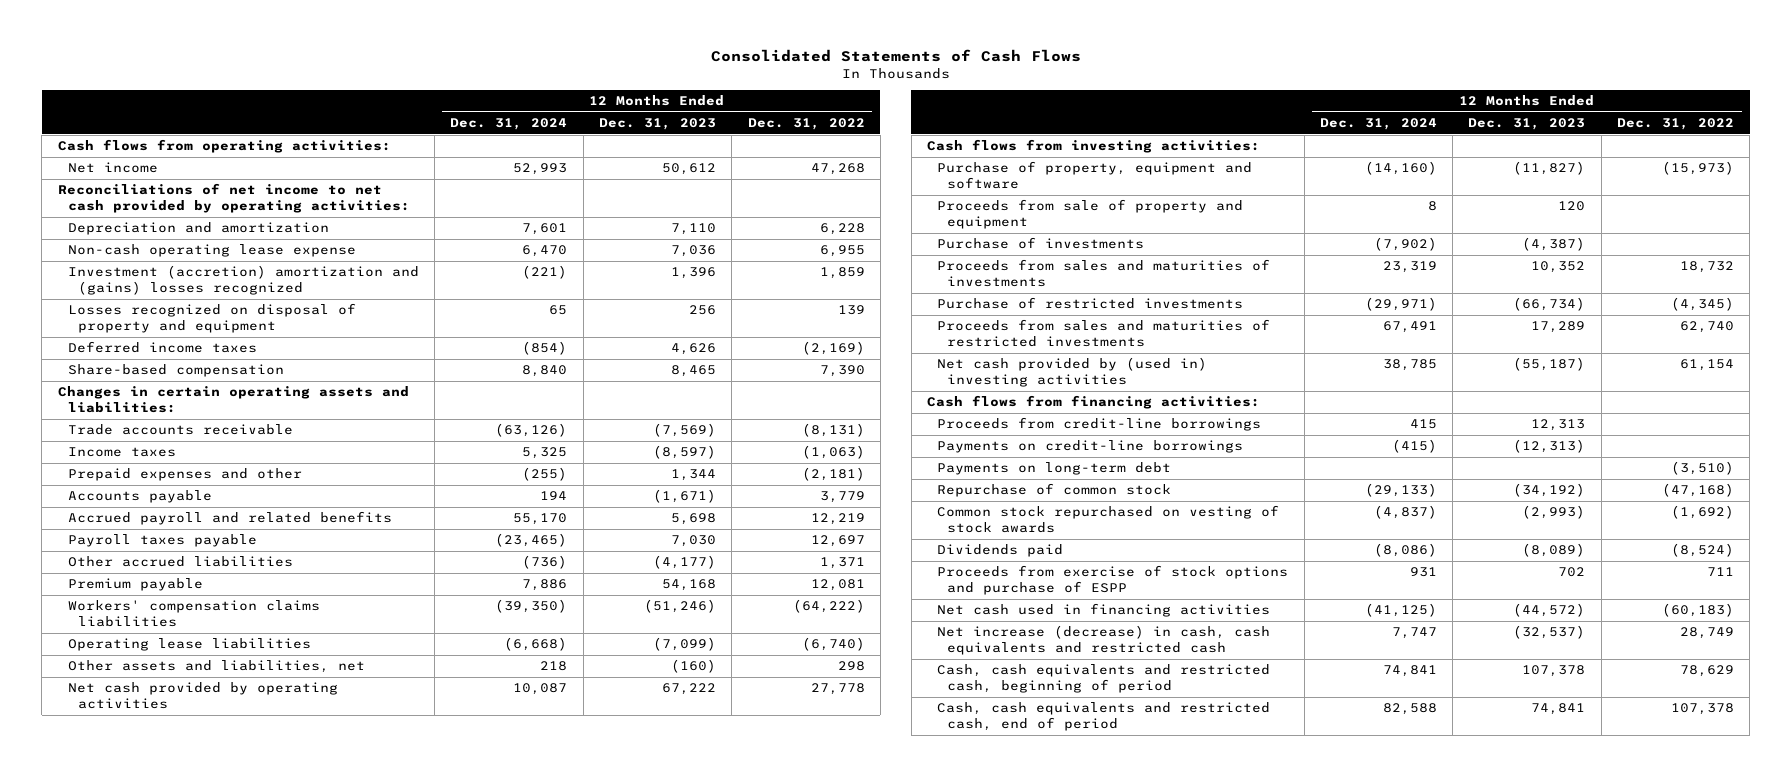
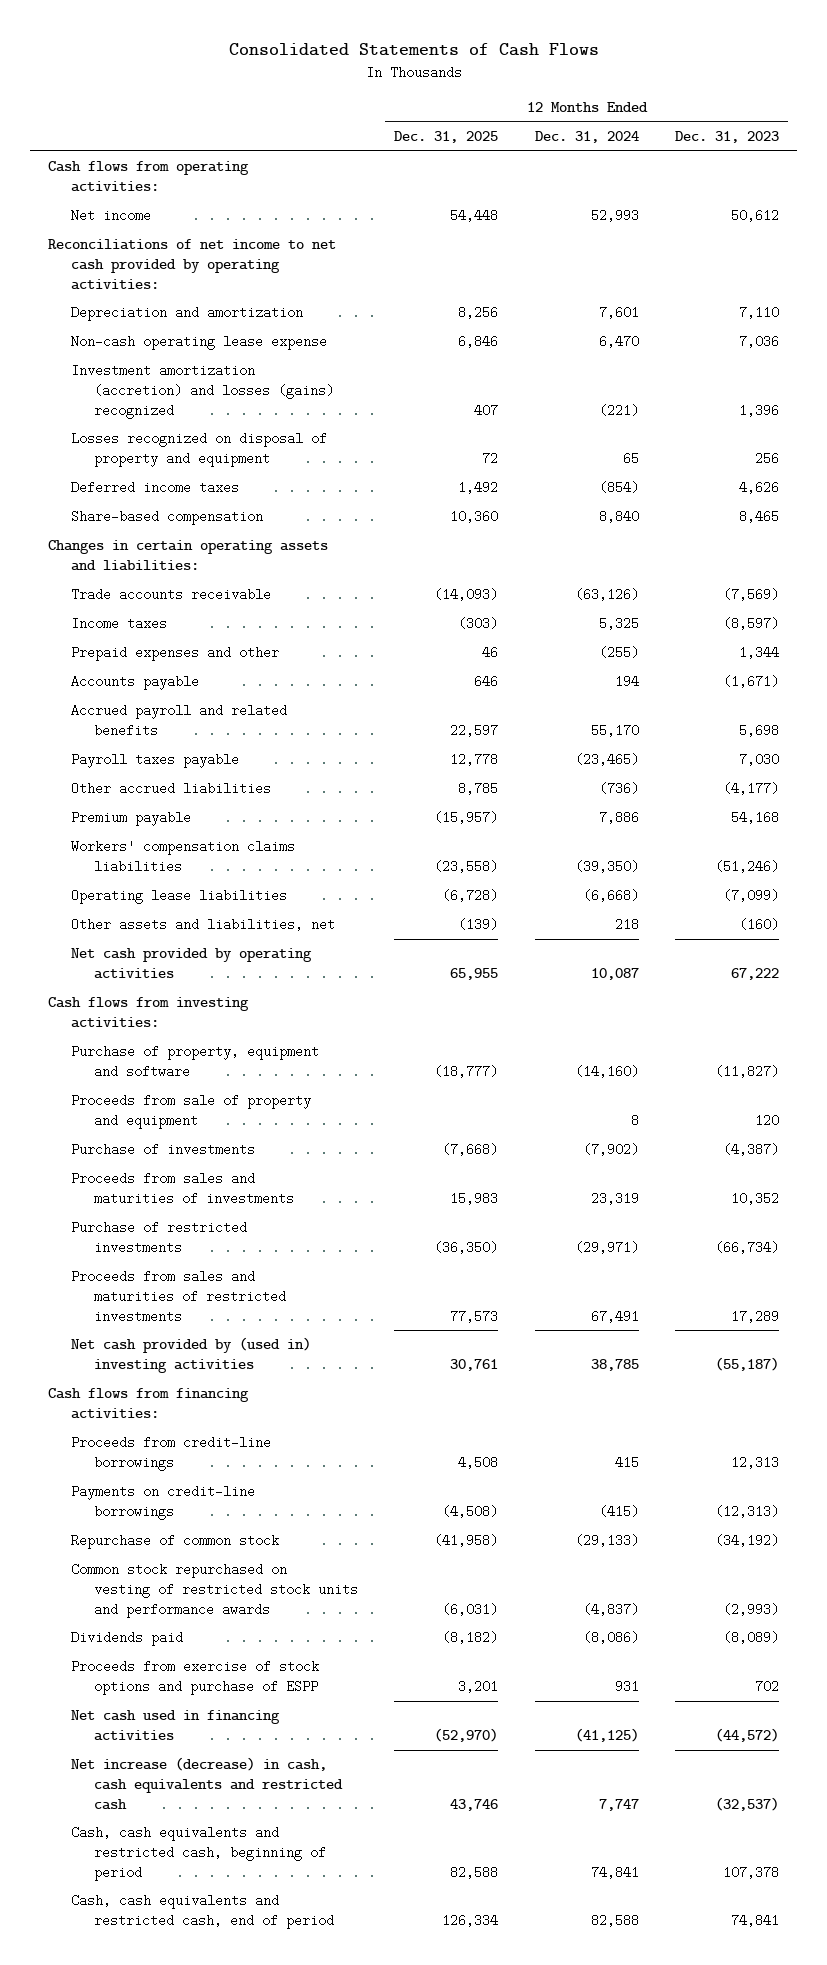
- | 12 Months Ended Dec. 31, 2024 | 12 Months Ended Dec. 31, 2023 | 12 Months Ended Dec. 31, 2022
+ | 12 Months Ended Dec. 31, 2025 | 12 Months Ended Dec. 31, 2024 | 12 Months Ended Dec. 31, 2023
- Investment (accretion) amortization and (gains) losses recognized | (221) | 1,396 | 1,859
+ Investment amortization (accretion) and losses (gains) recognized | 407 | (221) | 1,396
- Payments on long-term debt | | | (3,510)
- Common stock repurchased on vesting of stock awards | (4,837) | (2,993) | (1,692)
+ Common stock repurchased on vesting of restricted stock units and performance awards | (6,031) | (4,837) | (2,993)

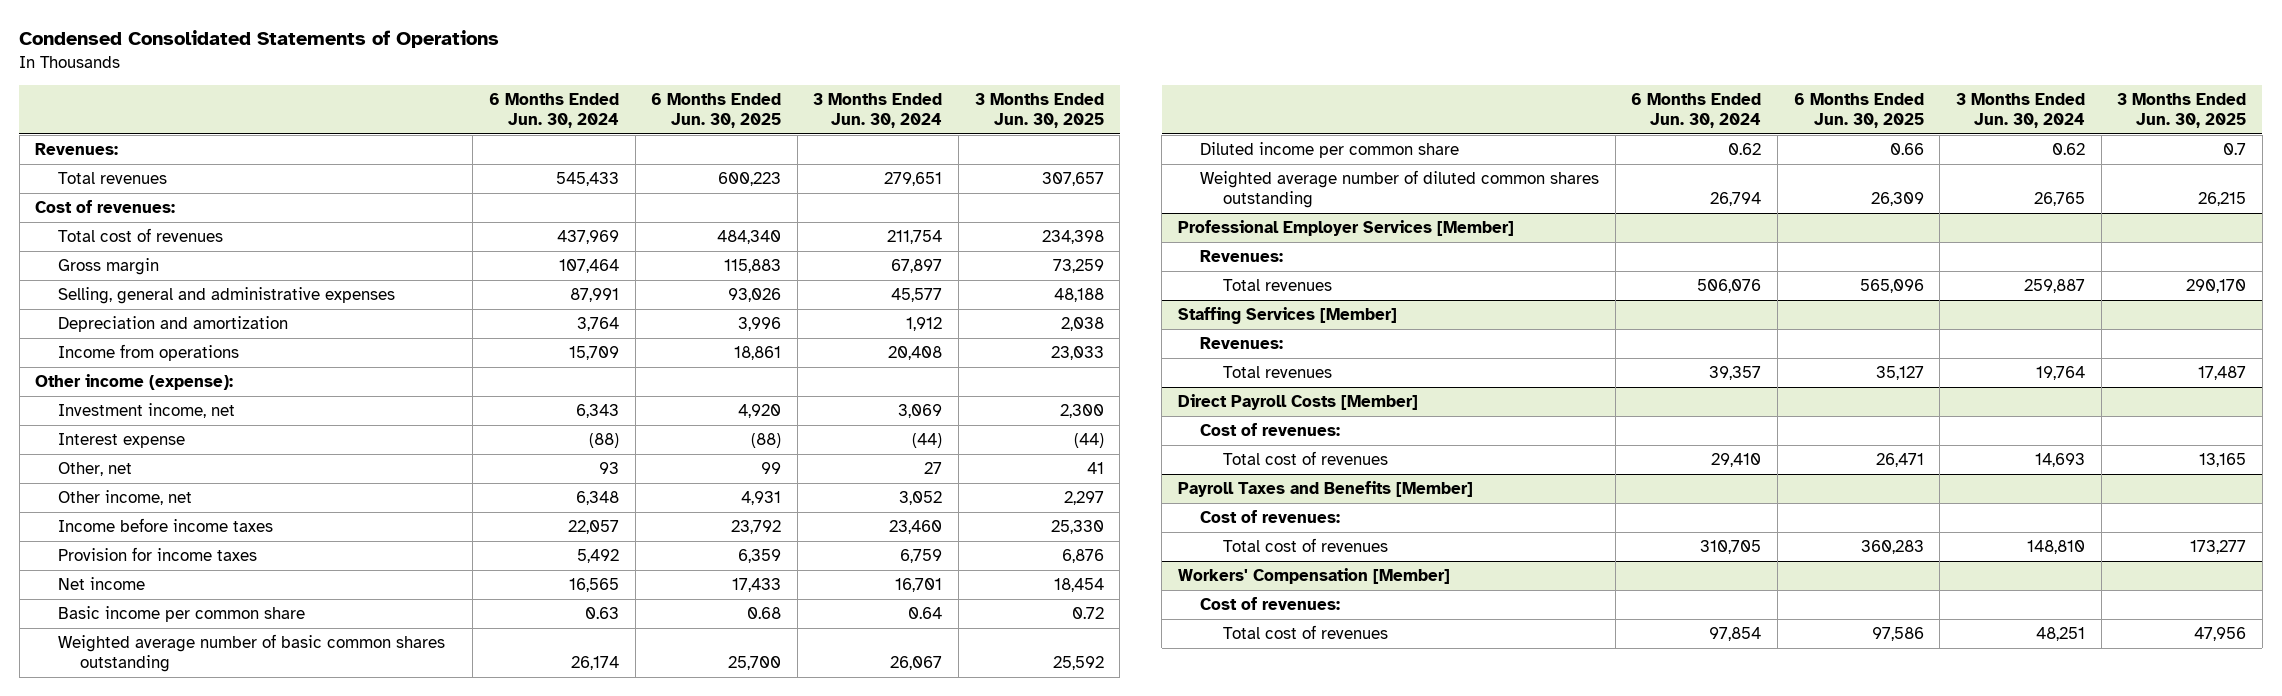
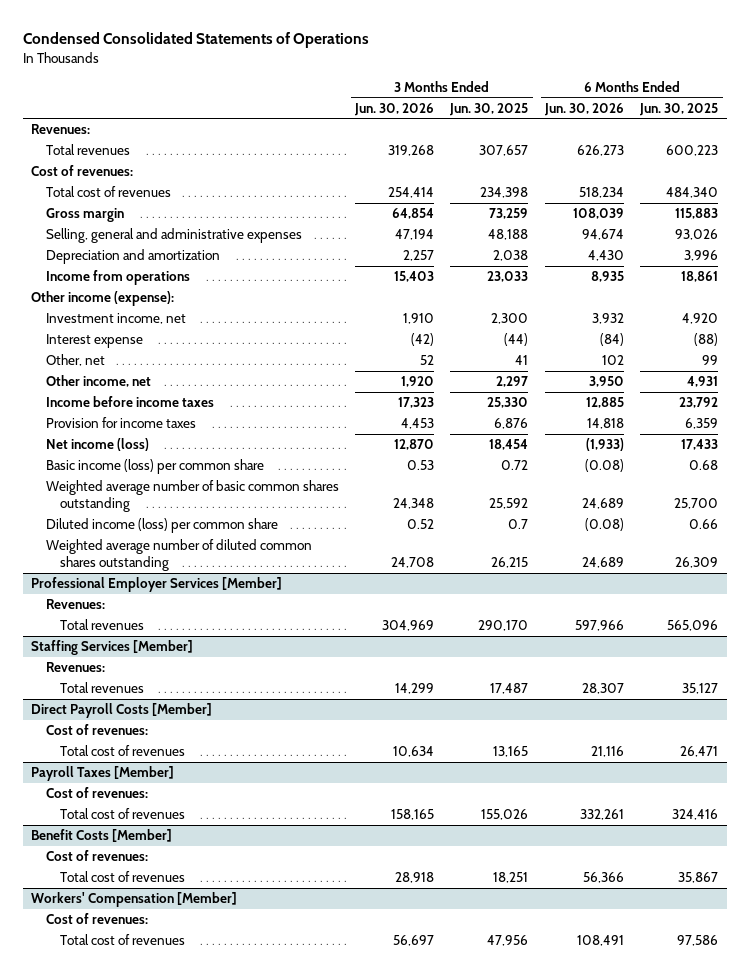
- | 6 Months Ended Jun. 30, 2024 | 6 Months Ended Jun. 30, 2025 | 3 Months Ended Jun. 30, 2024 | 3 Months Ended Jun. 30, 2025
+ | 3 Months Ended Jun. 30, 2026 | 3 Months Ended Jun. 30, 2025 | 6 Months Ended Jun. 30, 2026 | 6 Months Ended Jun. 30, 2025
- Net income | 16,565 | 17,433 | 16,701 | 18,454
- Basic income per common share | 0.63 | 0.68 | 0.64 | 0.72
+ Net income (loss) | 12,870 | 18,454 | (1,933) | 17,433
+ Basic income (loss) per common share | 0.53 | 0.72 | (0.08) | 0.68
- Diluted income per common share | 0.62 | 0.66 | 0.62 | 0.7
+ Diluted income (loss) per common share | 0.52 | 0.7 | (0.08) | 0.66
- Payroll Taxes and Benefits [Member]
+ Payroll Taxes [Member]
- Total cost of revenues | 310,705 | 360,283 | 148,810 | 173,277
+ Total cost of revenues | 158,165 | 155,026 | 332,261 | 324,416
+ Benefit Costs [Member]
+ Cost of revenues:
+ Total cost of revenues | 28,918 | 18,251 | 56,366 | 35,867

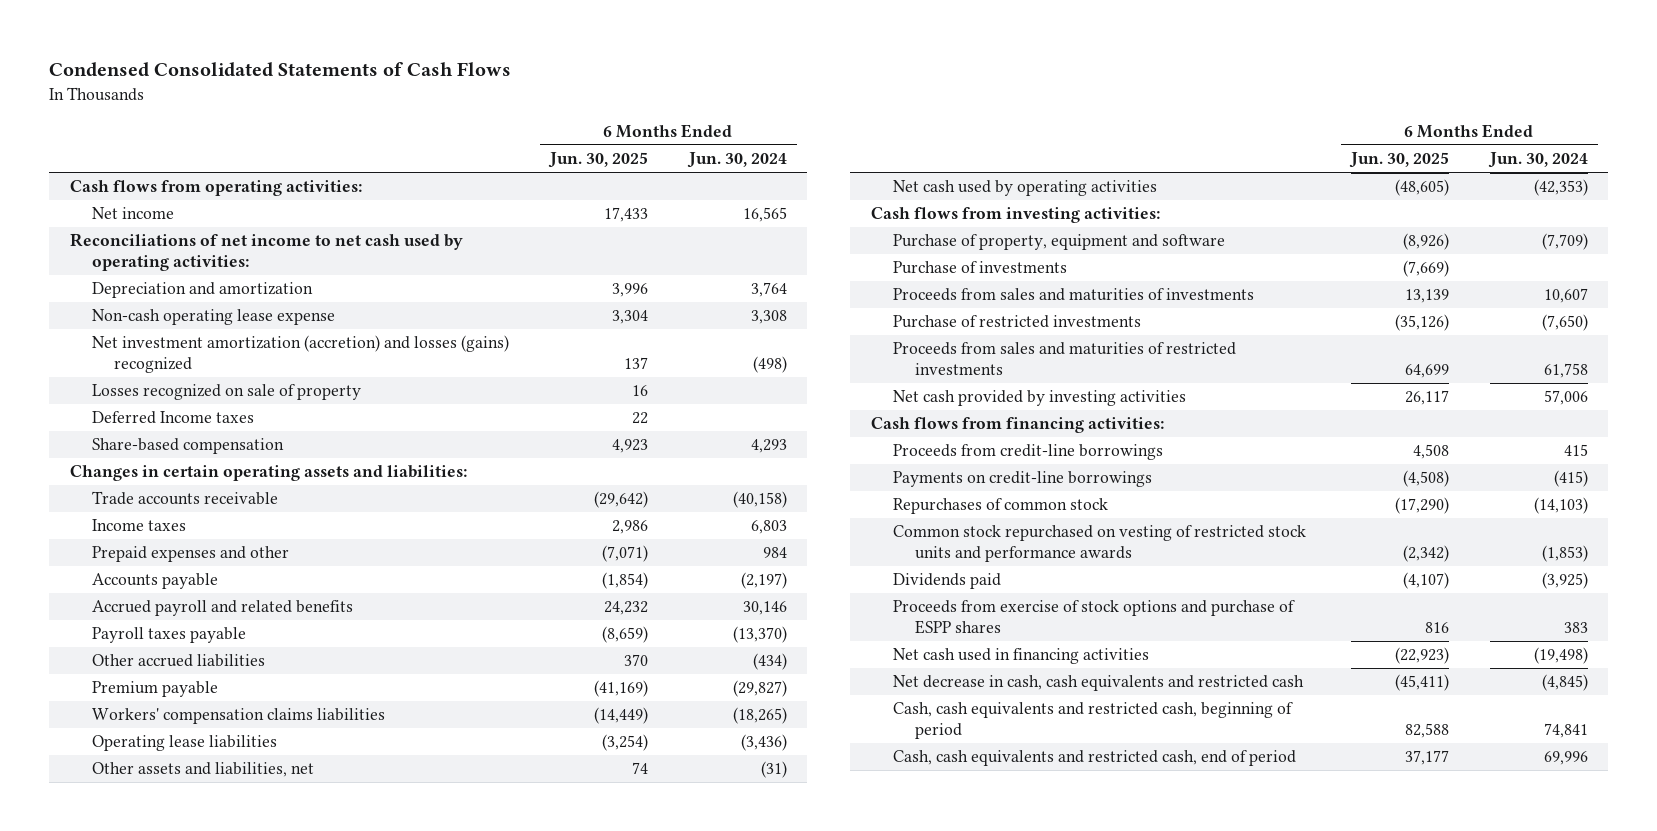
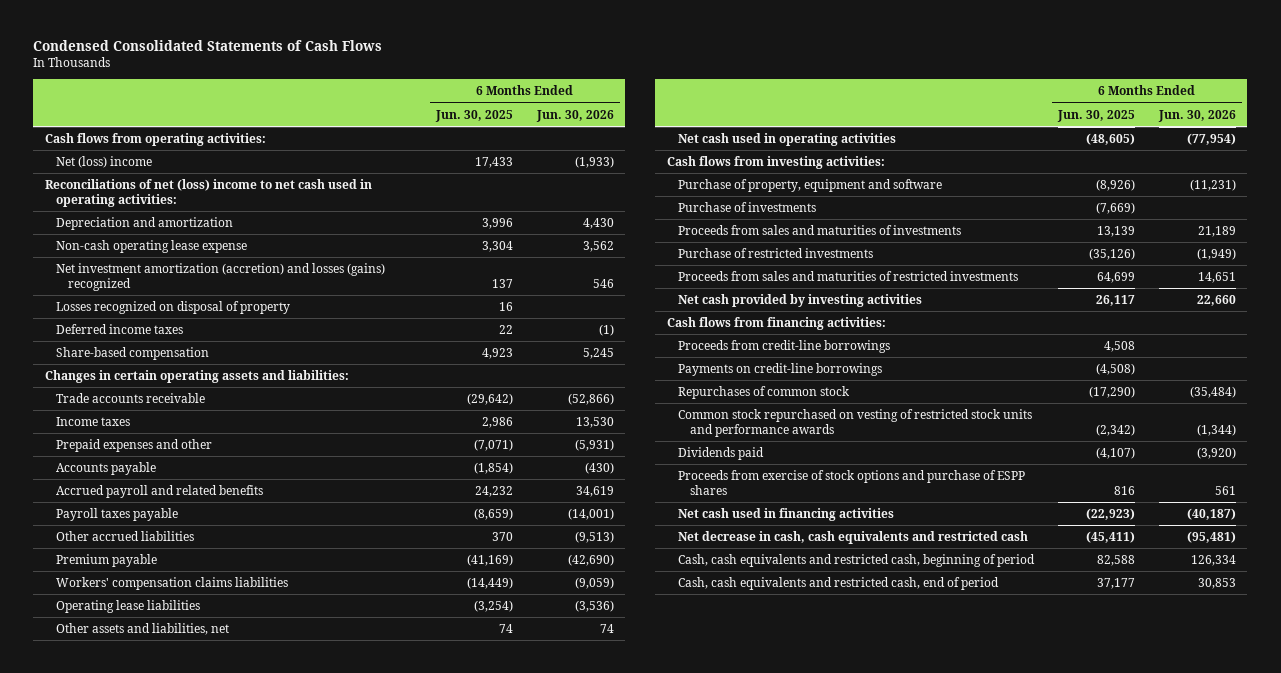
- | 6 Months Ended Jun. 30, 2025 | 6 Months Ended Jun. 30, 2024
+ | 6 Months Ended Jun. 30, 2025 | 6 Months Ended Jun. 30, 2026
- Net income | 17,433 | 16,565
- Reconciliations of net income to net cash used by operating activities:
+ Net (loss) income | 17,433 | (1,933)
+ Reconciliations of net (loss) income to net cash used in operating activities:
- Losses recognized on sale of property | 16 |
- Deferred Income taxes | 22 |
+ Losses recognized on disposal of property | 16 |
+ Deferred income taxes | 22 | (1)
- Net cash used by operating activities | (48,605) | (42,353)
+ Net cash used in operating activities | (48,605) | (77,954)

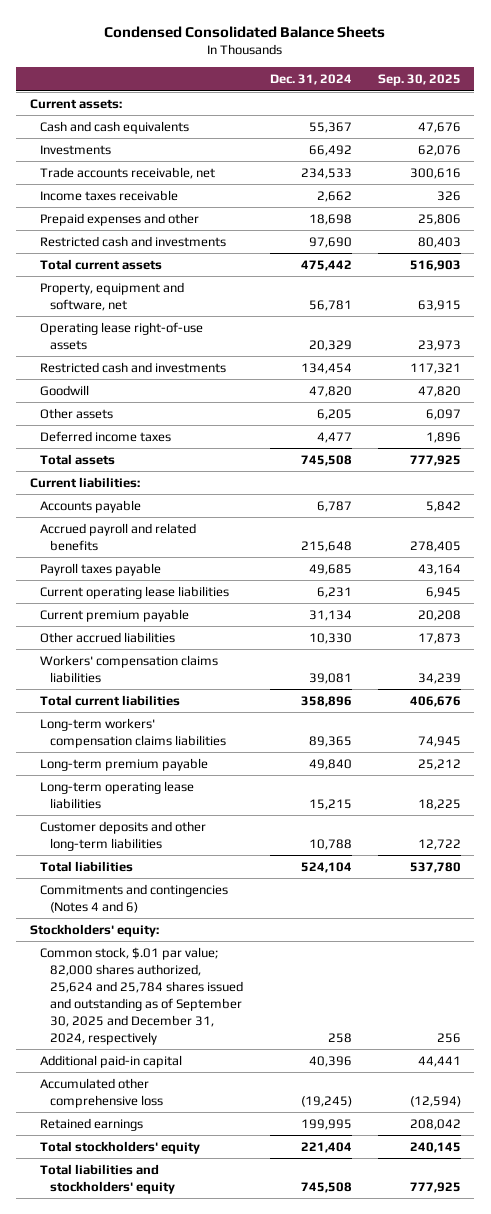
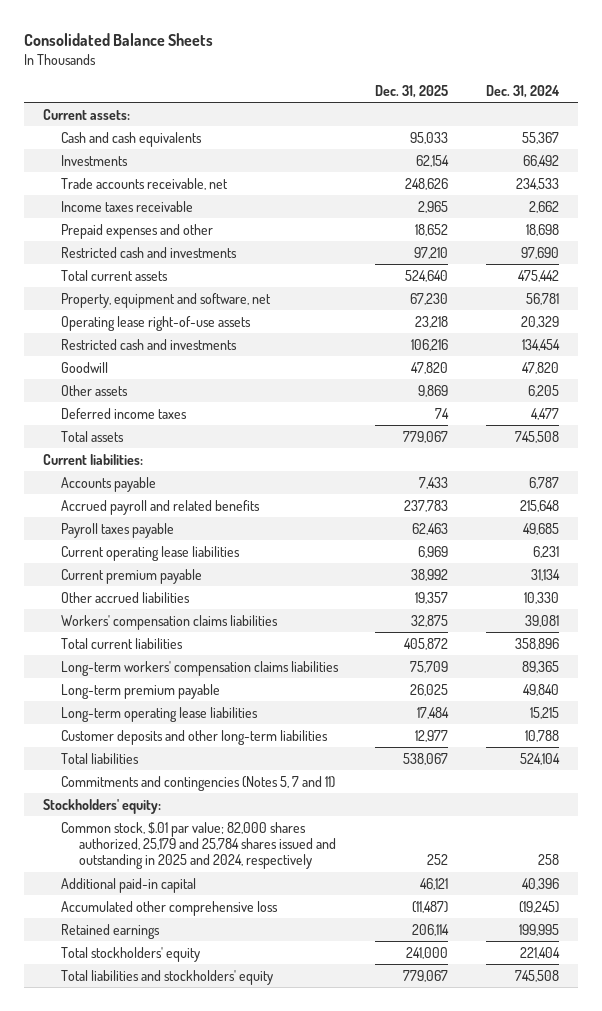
- Condensed Consolidated Balance Sheets
+ Consolidated Balance Sheets
- | Dec. 31, 2024 | Sep. 30, 2025
+ | Dec. 31, 2025 | Dec. 31, 2024
- Commitments and contingencies (Notes 4 and 6)
+ Commitments and contingencies (Notes 5, 7 and 11)
- Common stock, $.01 par value; 82,000 shares authorized, 25,624 and 25,784 shares issued and outstanding as of September 30, 2025 and December 31, 2024, respectively | 258 | 256
+ Common stock, $.01 par value; 82,000 shares authorized, 25,179 and 25,784 shares issued and outstanding in 2025 and 2024, respectively | 252 | 258

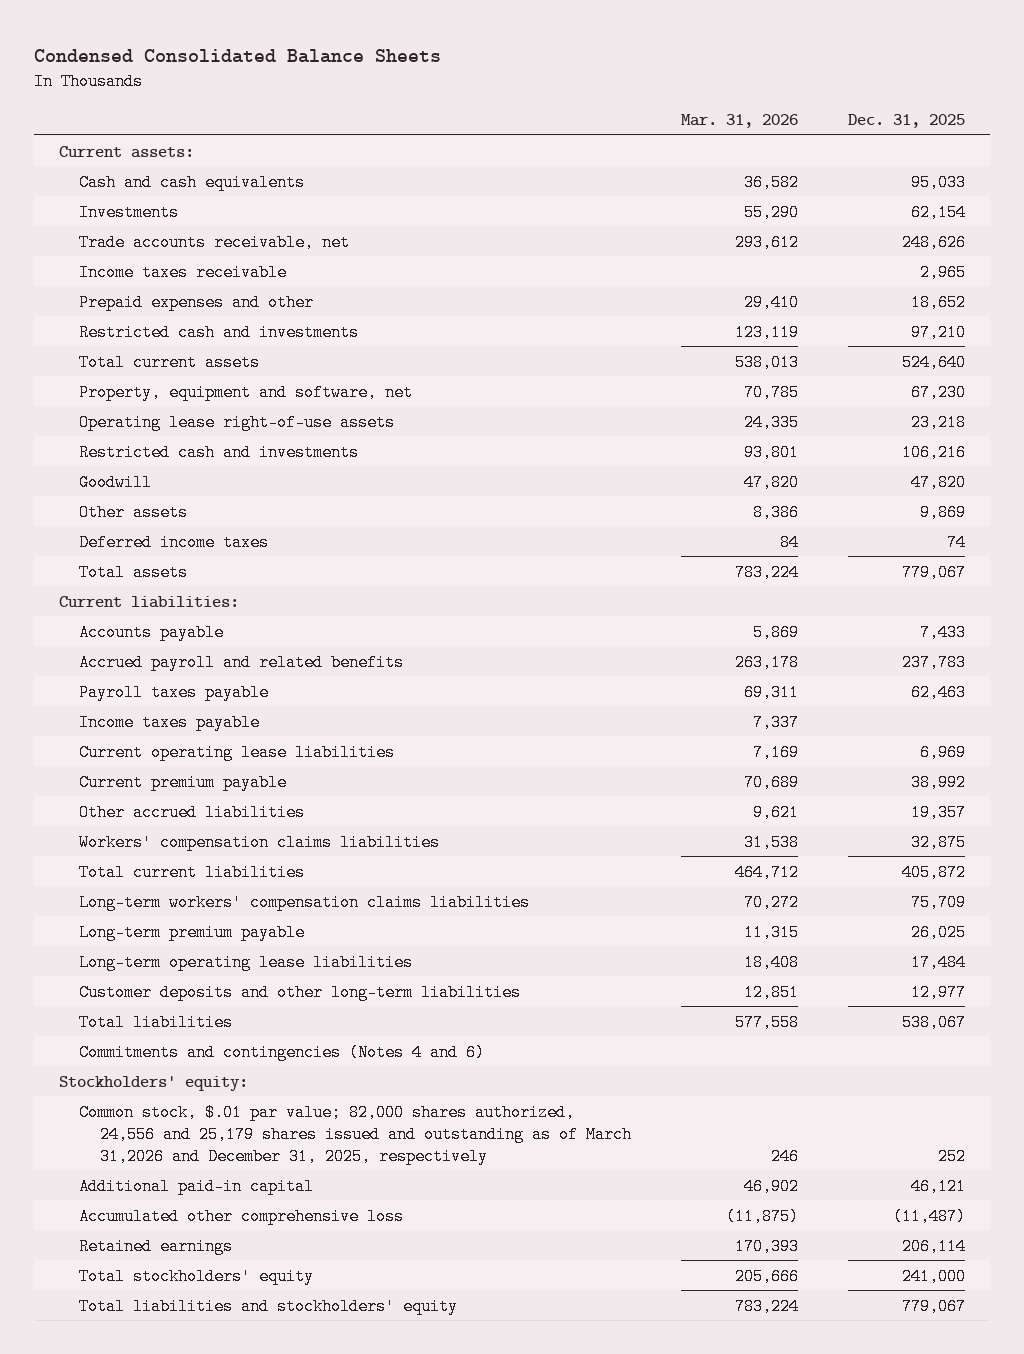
- Consolidated Balance Sheets
+ Condensed Consolidated Balance Sheets
- | Dec. 31, 2025 | Dec. 31, 2024
+ | Mar. 31, 2026 | Dec. 31, 2025
+ Income taxes payable | 7,337 |
- Commitments and contingencies (Notes 5, 7 and 11)
+ Commitments and contingencies (Notes 4 and 6)
- Common stock, $.01 par value; 82,000 shares authorized, 25,179 and 25,784 shares issued and outstanding in 2025 and 2024, respectively | 252 | 258
+ Common stock, $.01 par value; 82,000 shares authorized, 24,556 and 25,179 shares issued and outstanding as of March 31,2026 and December 31, 2025, respectively | 246 | 252

